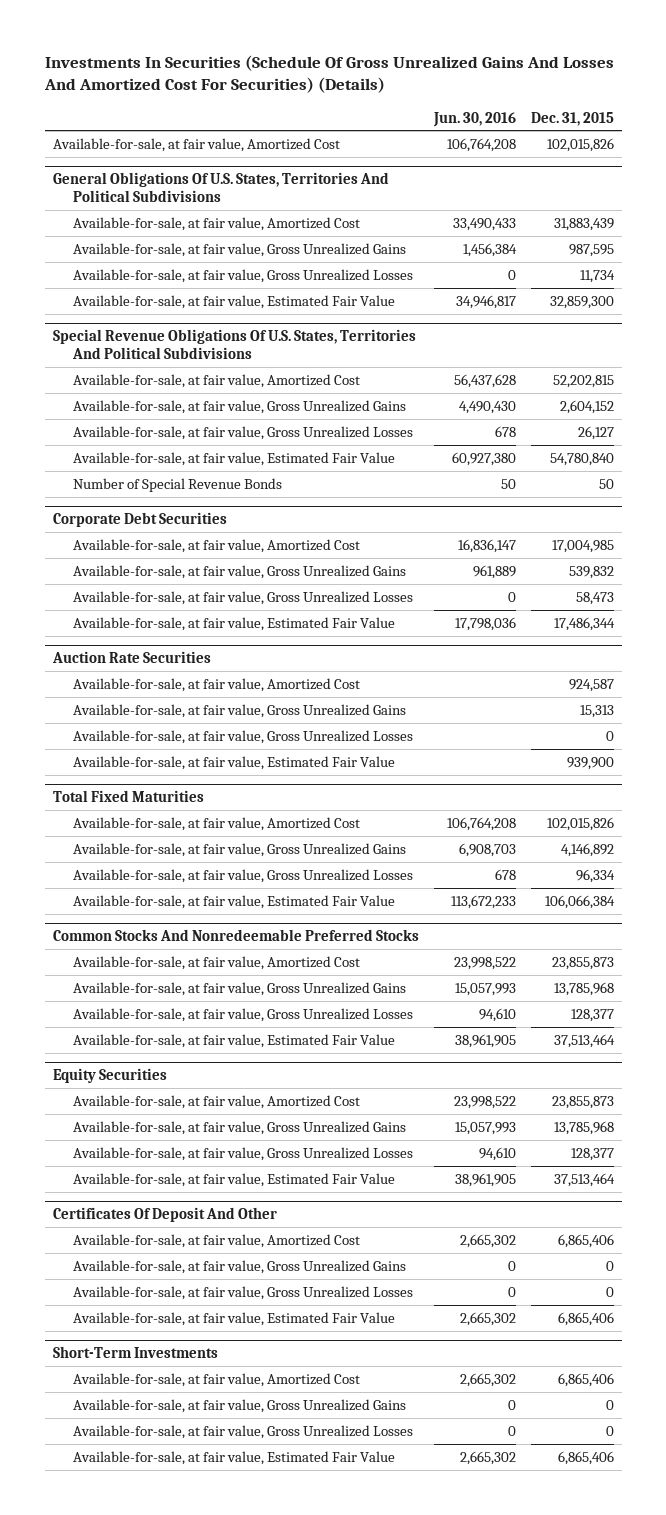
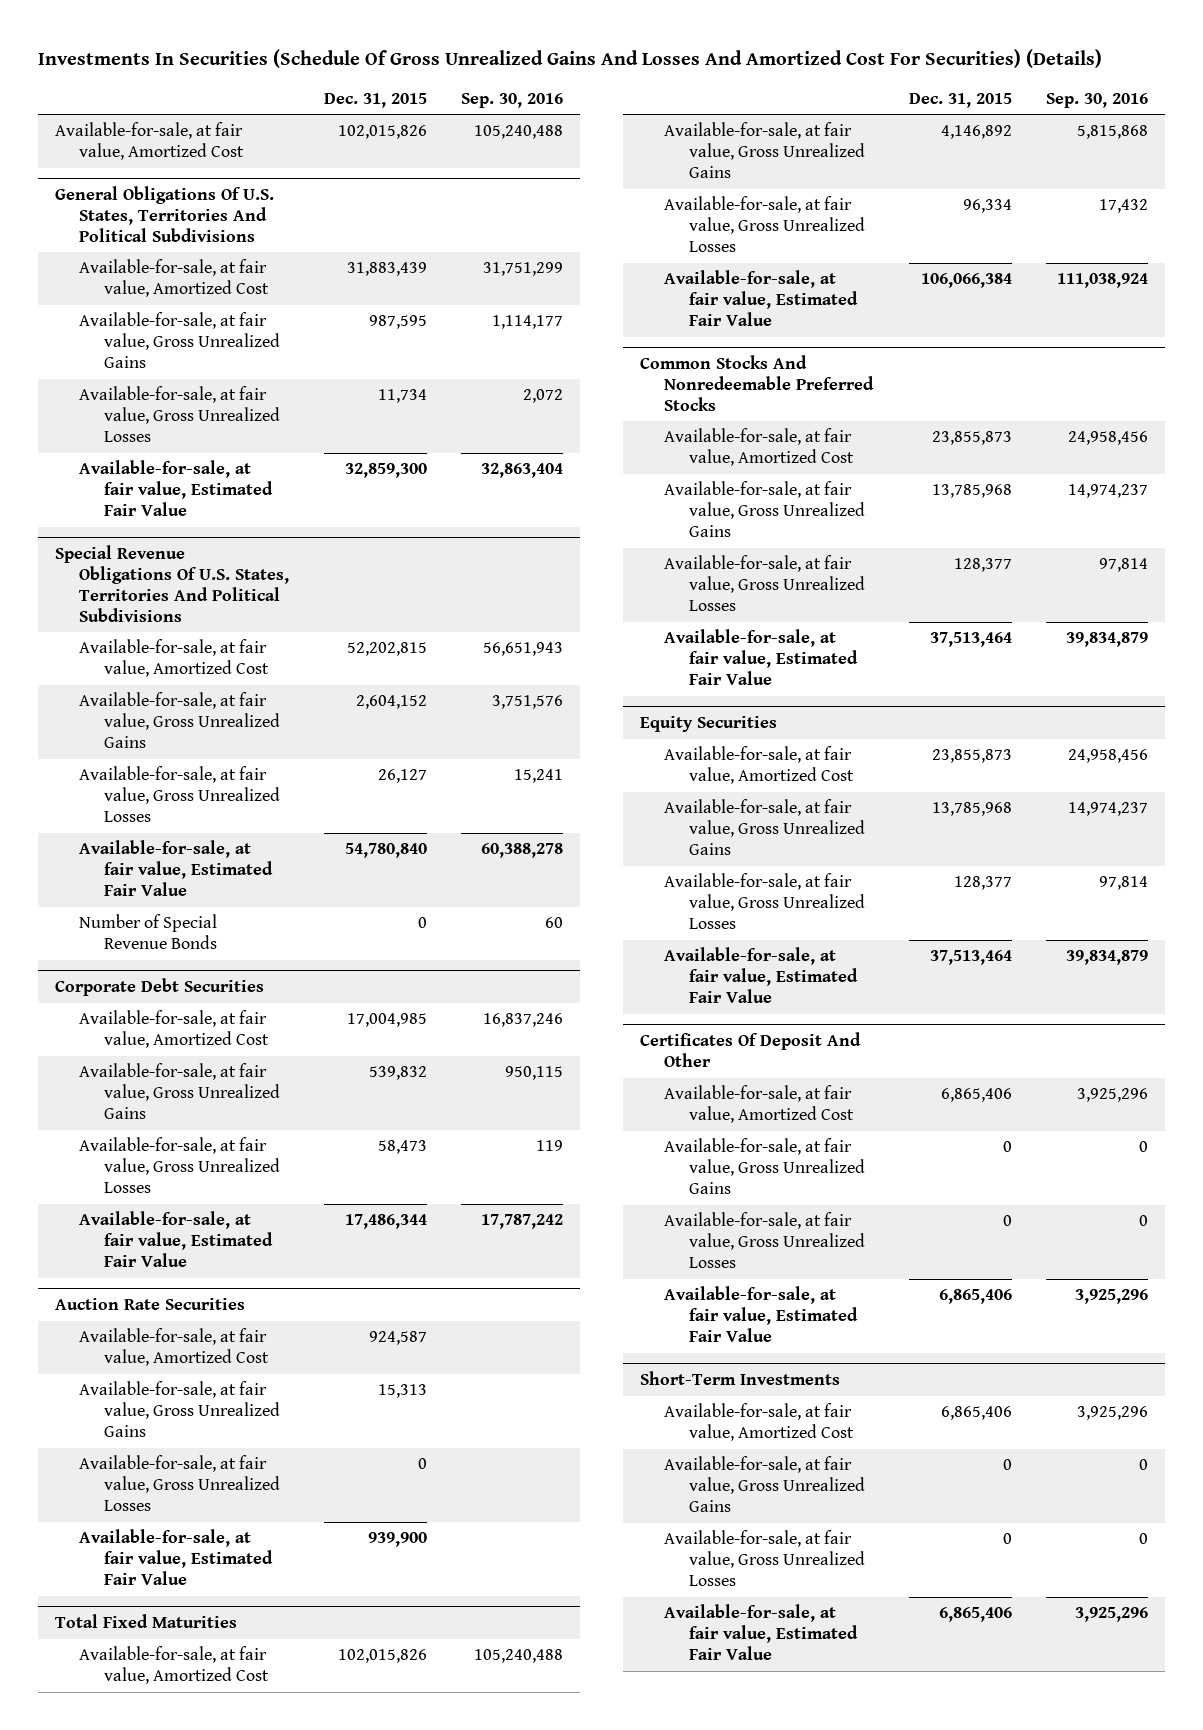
- | Jun. 30, 2016 | Dec. 31, 2015
+ | Dec. 31, 2015 | Sep. 30, 2016
@ Special Revenue Obligations Of U.S. States, Territories And Political Subdivisions
- Number of Special Revenue Bonds | 50 | 50
+ Number of Special Revenue Bonds | 0 | 60

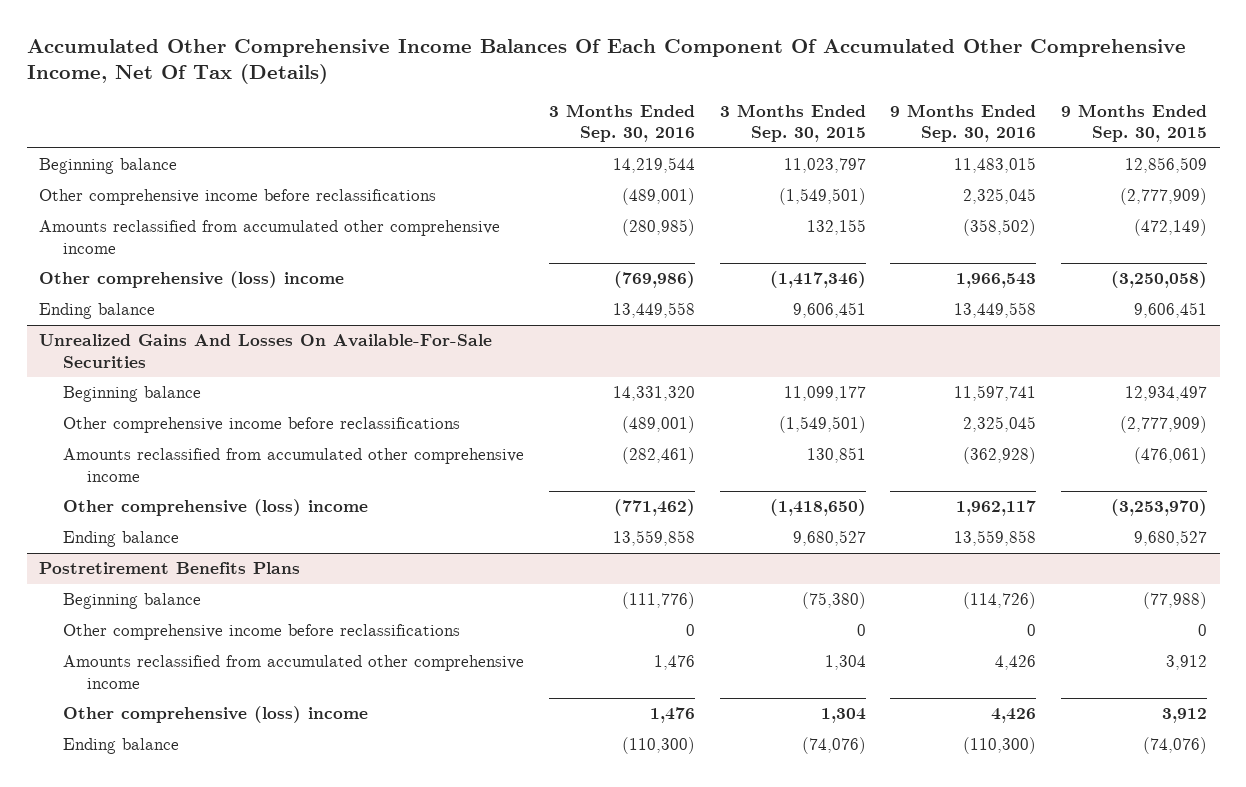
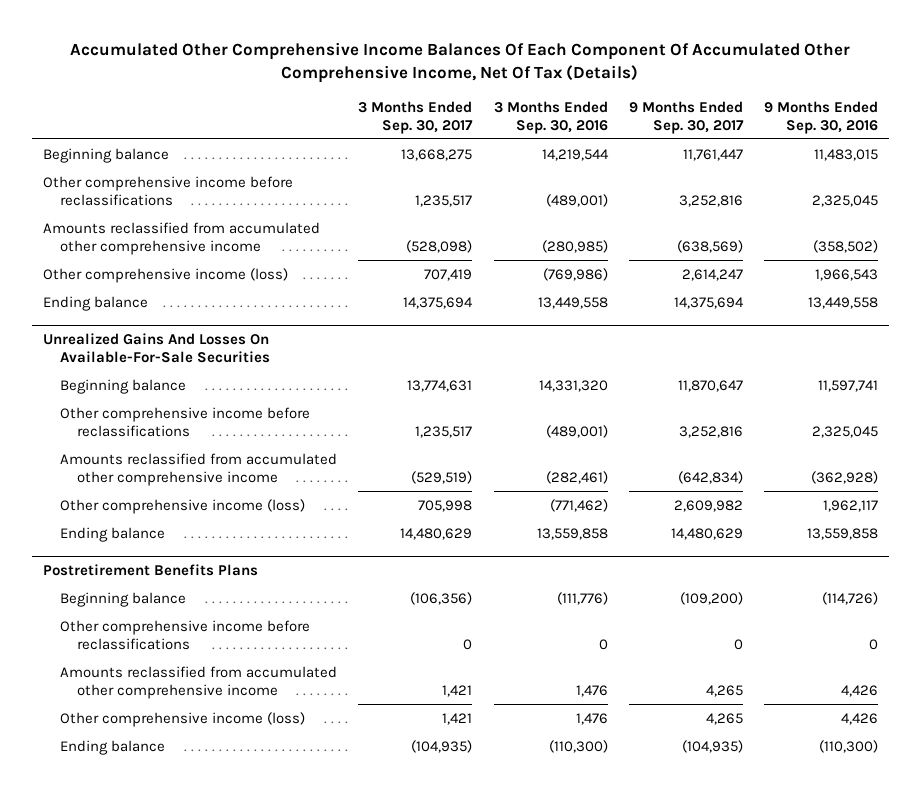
- | 3 Months Ended Sep. 30, 2016 | 3 Months Ended Sep. 30, 2015 | 9 Months Ended Sep. 30, 2016 | 9 Months Ended Sep. 30, 2015
+ | 3 Months Ended Sep. 30, 2017 | 3 Months Ended Sep. 30, 2016 | 9 Months Ended Sep. 30, 2017 | 9 Months Ended Sep. 30, 2016
- Other comprehensive (loss) income | (769,986) | (1,417,346) | 1,966,543 | (3,250,058)
+ Other comprehensive income (loss) | 707,419 | (769,986) | 2,614,247 | 1,966,543
@ Unrealized Gains And Losses On Available-For-Sale Securities
- Other comprehensive (loss) income | (771,462) | (1,418,650) | 1,962,117 | (3,253,970)
+ Other comprehensive income (loss) | 705,998 | (771,462) | 2,609,982 | 1,962,117
@ Postretirement Benefits Plans
- Other comprehensive (loss) income | 1,476 | 1,304 | 4,426 | 3,912
+ Other comprehensive income (loss) | 1,421 | 1,476 | 4,265 | 4,426

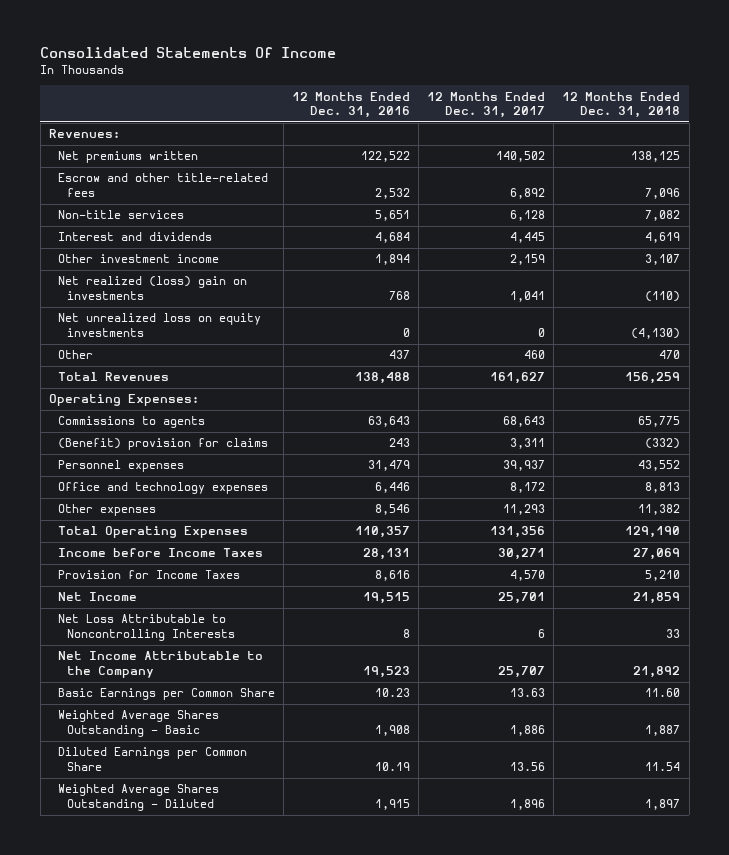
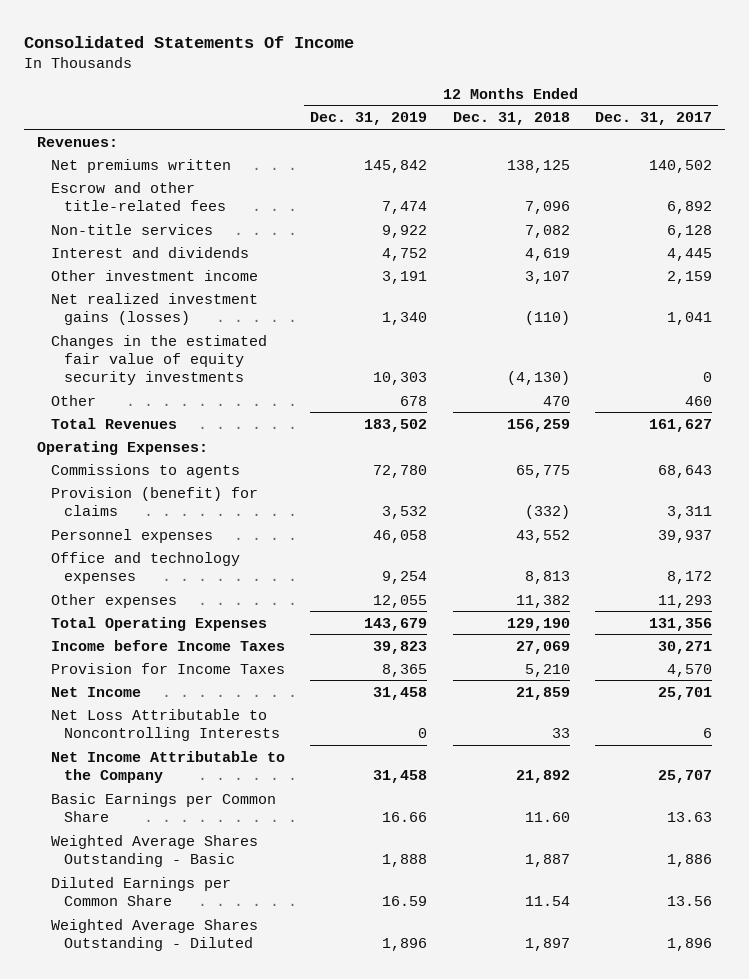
- | 12 Months Ended Dec. 31, 2016 | 12 Months Ended Dec. 31, 2017 | 12 Months Ended Dec. 31, 2018
+ | 12 Months Ended Dec. 31, 2019 | 12 Months Ended Dec. 31, 2018 | 12 Months Ended Dec. 31, 2017
- Net realized (loss) gain on investments | 768 | 1,041 | (110)
- Net unrealized loss on equity investments | 0 | 0 | (4,130)
+ Net realized investment gains (losses) | 1,340 | (110) | 1,041
+ Changes in the estimated fair value of equity security investments | 10,303 | (4,130) | 0
- (Benefit) provision for claims | 243 | 3,311 | (332)
+ Provision (benefit) for claims | 3,532 | (332) | 3,311

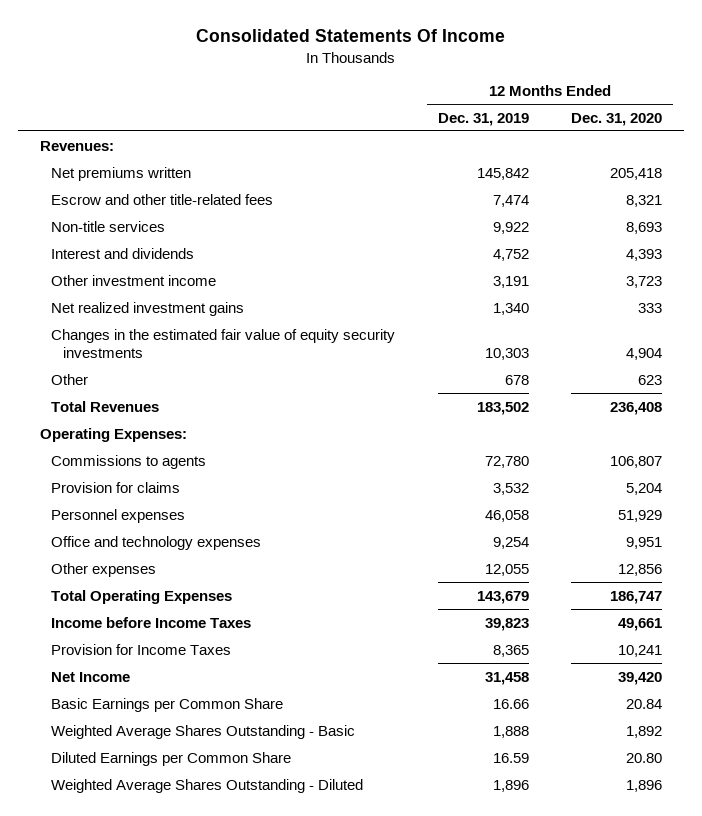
- | 12 Months Ended Dec. 31, 2019 | 12 Months Ended Dec. 31, 2018 | 12 Months Ended Dec. 31, 2017
+ | 12 Months Ended Dec. 31, 2019 | 12 Months Ended Dec. 31, 2020
- Net realized investment gains (losses) | 1,340 | (110) | 1,041
+ Net realized investment gains | 1,340 | 333
- Provision (benefit) for claims | 3,532 | (332) | 3,311
+ Provision for claims | 3,532 | 5,204
- Net Loss Attributable to Noncontrolling Interests | 0 | 33 | 6
- Net Income Attributable to the Company | 31,458 | 21,892 | 25,707

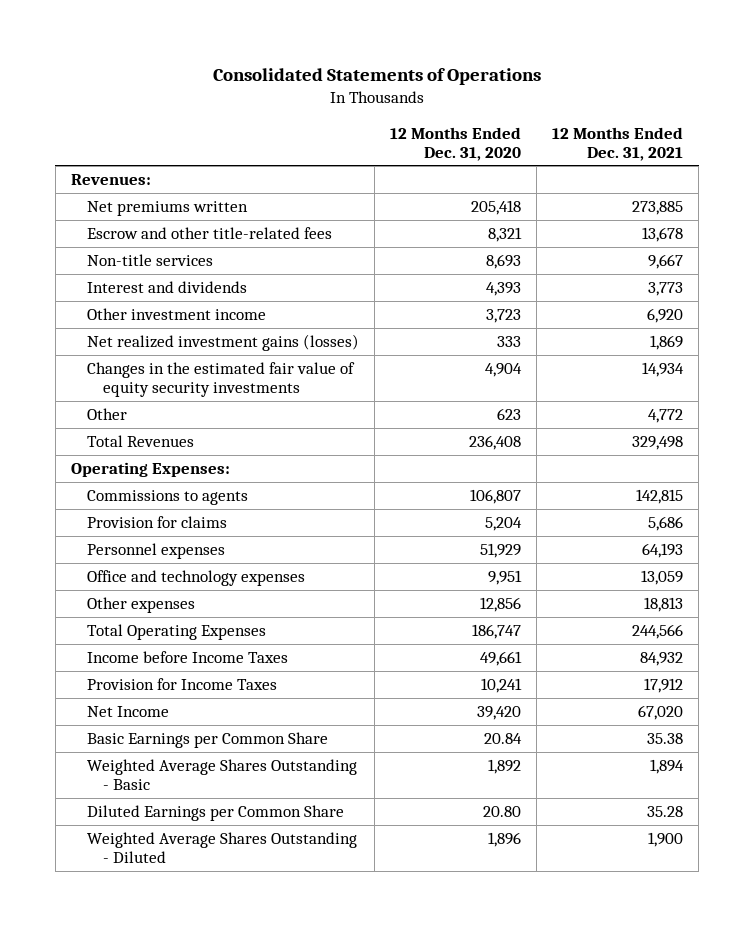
- Consolidated Statements Of Income
+ Consolidated Statements of Operations
- | 12 Months Ended Dec. 31, 2019 | 12 Months Ended Dec. 31, 2020
+ | 12 Months Ended Dec. 31, 2020 | 12 Months Ended Dec. 31, 2021
- Net realized investment gains | 1,340 | 333
+ Net realized investment gains (losses) | 333 | 1,869

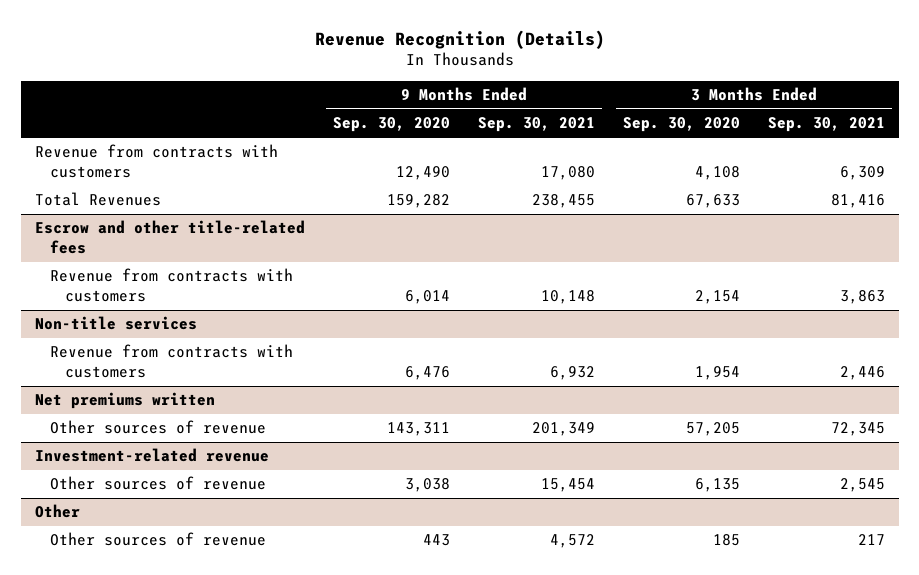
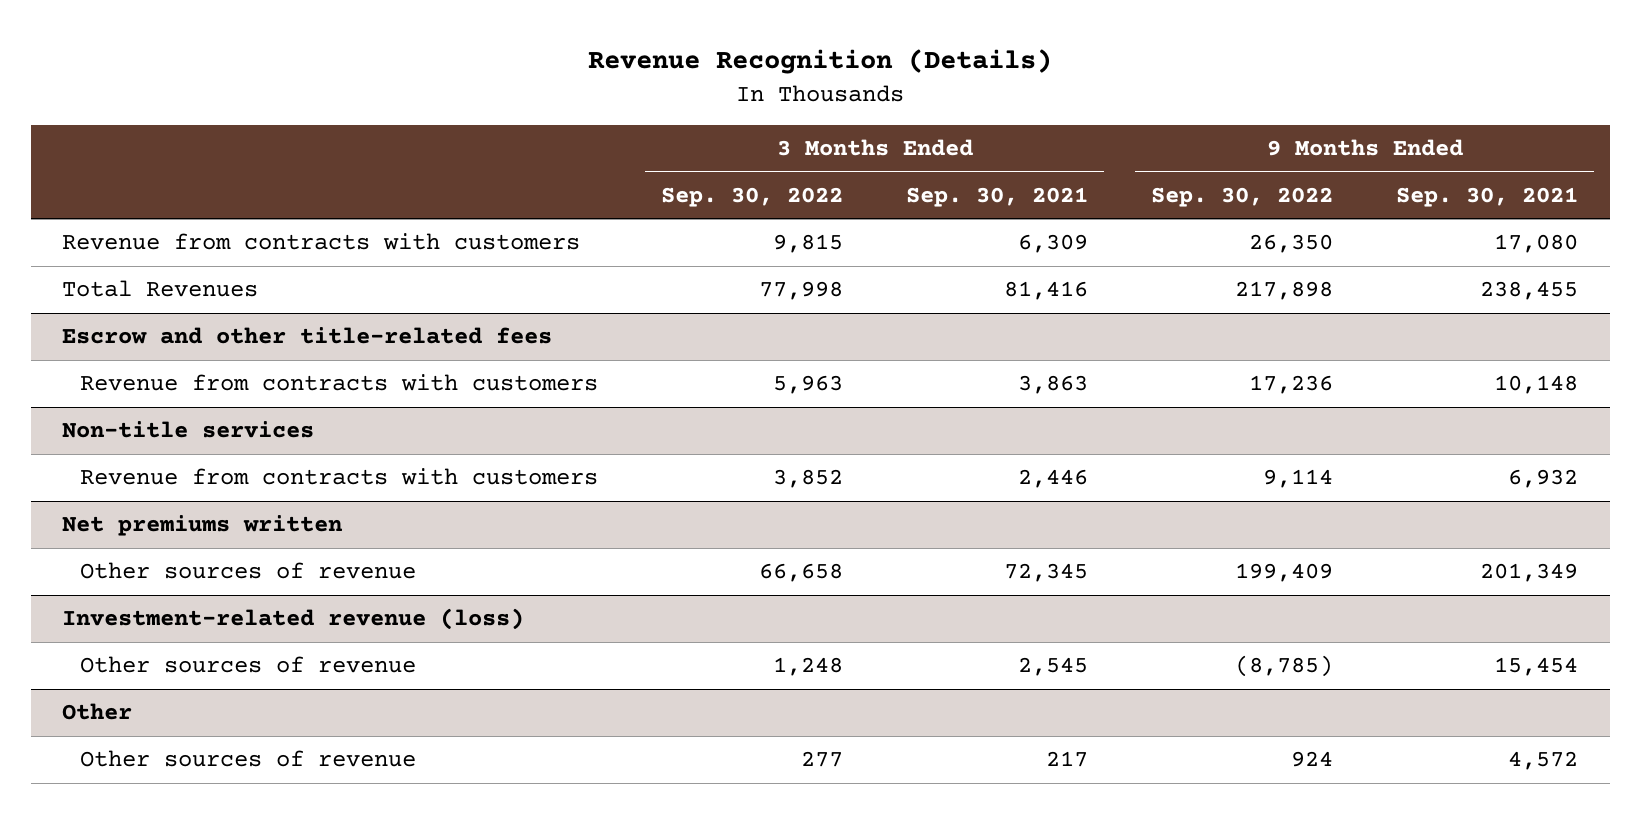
- | 9 Months Ended Sep. 30, 2020 | 9 Months Ended Sep. 30, 2021 | 3 Months Ended Sep. 30, 2020 | 3 Months Ended Sep. 30, 2021
+ | 3 Months Ended Sep. 30, 2022 | 3 Months Ended Sep. 30, 2021 | 9 Months Ended Sep. 30, 2022 | 9 Months Ended Sep. 30, 2021
- Investment-related revenue
+ Investment-related revenue (loss)

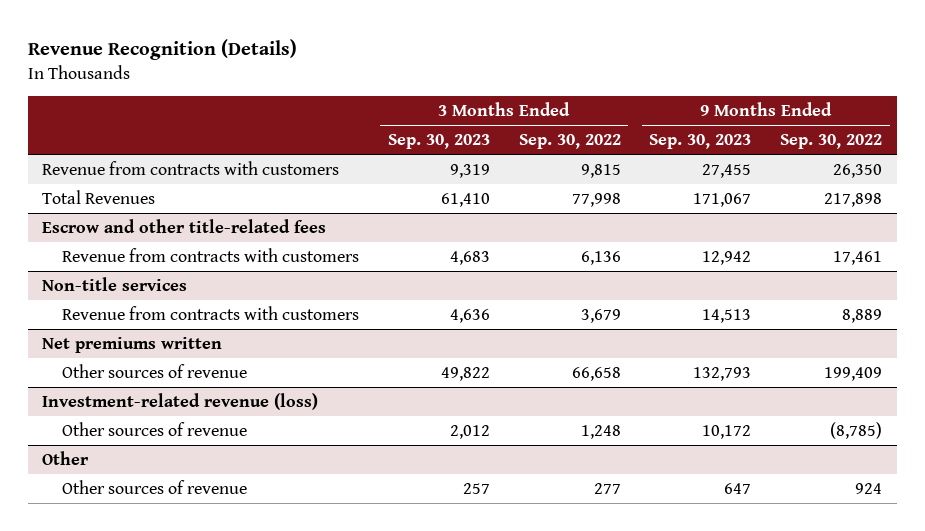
- | 3 Months Ended Sep. 30, 2022 | 3 Months Ended Sep. 30, 2021 | 9 Months Ended Sep. 30, 2022 | 9 Months Ended Sep. 30, 2021
+ | 3 Months Ended Sep. 30, 2023 | 3 Months Ended Sep. 30, 2022 | 9 Months Ended Sep. 30, 2023 | 9 Months Ended Sep. 30, 2022
@ Escrow and other title-related fees
- Revenue from contracts with customers | 5,963 | 3,863 | 17,236 | 10,148
+ Revenue from contracts with customers | 4,683 | 6,136 | 12,942 | 17,461
@ Non-title services
- Revenue from contracts with customers | 3,852 | 2,446 | 9,114 | 6,932
+ Revenue from contracts with customers | 4,636 | 3,679 | 14,513 | 8,889

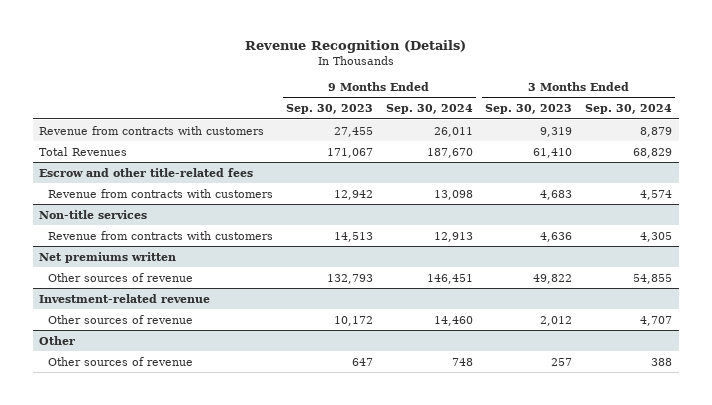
- | 3 Months Ended Sep. 30, 2023 | 3 Months Ended Sep. 30, 2022 | 9 Months Ended Sep. 30, 2023 | 9 Months Ended Sep. 30, 2022
+ | 9 Months Ended Sep. 30, 2023 | 9 Months Ended Sep. 30, 2024 | 3 Months Ended Sep. 30, 2023 | 3 Months Ended Sep. 30, 2024
- Investment-related revenue (loss)
+ Investment-related revenue

